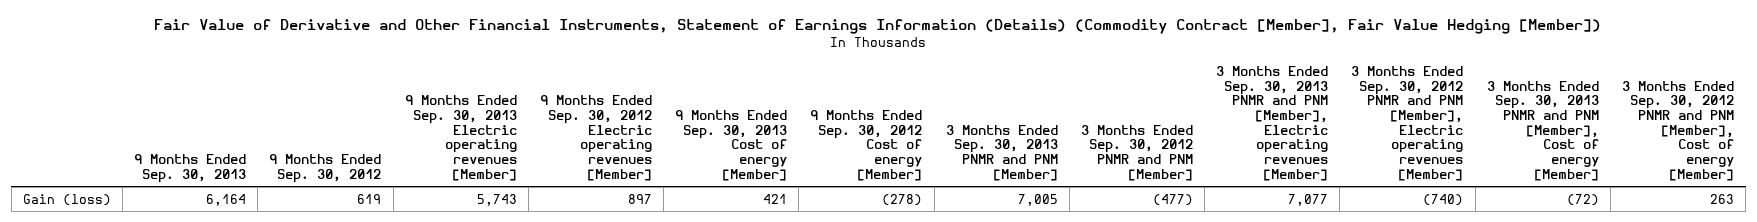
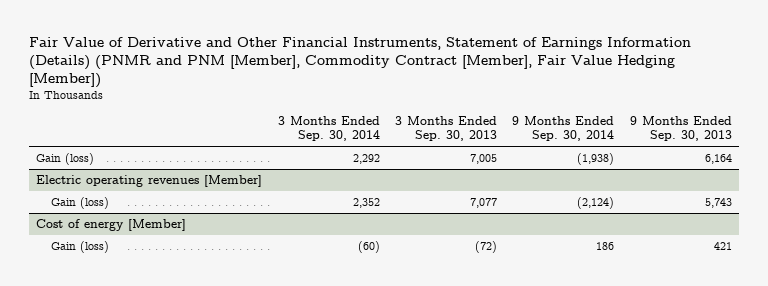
- Fair Value of Derivative and Other Financial Instruments, Statement of Earnings Information (Details) (Commodity Contract [Member], Fair Value Hedging [Member])
+ Fair Value of Derivative and Other Financial Instruments, Statement of Earnings Information (Details) (PNMR and PNM [Member], Commodity Contract [Member], Fair Value Hedging [Member])
- | 9 Months Ended Sep. 30, 2013 | 9 Months Ended Sep. 30, 2012 | 9 Months Ended Sep. 30, 2013 Electric operating revenues [Member] | 9 Months Ended Sep. 30, 2012 Electric operating revenues [Member] | 9 Months Ended Sep. 30, 2013 Cost of energy [Member] | 9 Months Ended Sep. 30, 2012 Cost of energy [Member] | 3 Months Ended Sep. 30, 2013 PNMR and PNM [Member] | 3 Months Ended Sep. 30, 2012 PNMR and PNM [Member] | 3 Months Ended Sep. 30, 2013 PNMR and PNM [Member], Electric operating revenues [Member] | 3 Months Ended Sep. 30, 2012 PNMR and PNM [Member], Electric operating revenues [Member] | 3 Months Ended Sep. 30, 2013 PNMR and PNM [Member], Cost of energy [Member] | 3 Months Ended Sep. 30, 2012 PNMR and PNM [Member], Cost of energy [Member]
+ | 3 Months Ended Sep. 30, 2014 | 3 Months Ended Sep. 30, 2013 | 9 Months Ended Sep. 30, 2014 | 9 Months Ended Sep. 30, 2013
+ Electric operating revenues [Member]
+ Gain (loss) | 2,352 | 7,077 | (2,124) | 5,743
+ Cost of energy [Member]
+ Gain (loss) | (60) | (72) | 186 | 421

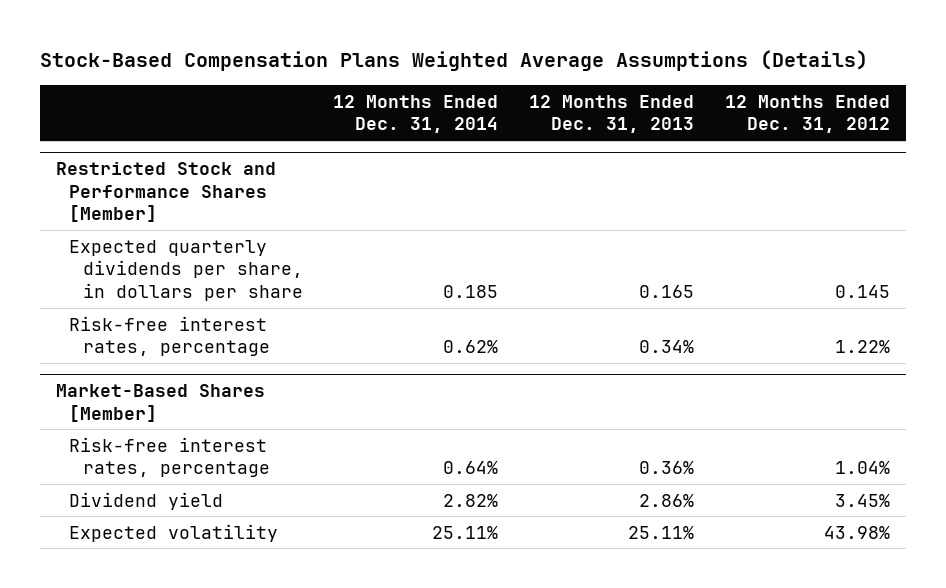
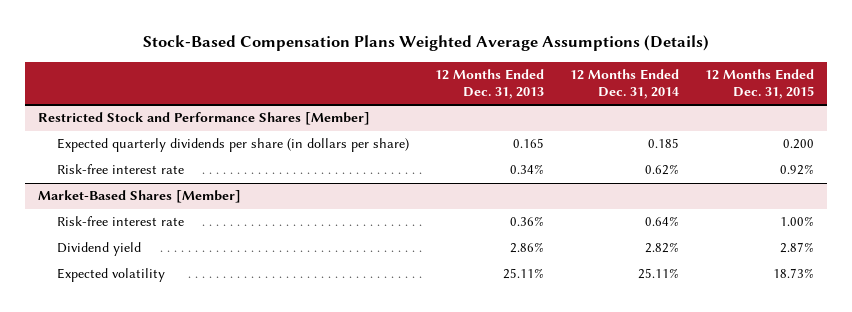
- | 12 Months Ended Dec. 31, 2014 | 12 Months Ended Dec. 31, 2013 | 12 Months Ended Dec. 31, 2012
+ | 12 Months Ended Dec. 31, 2013 | 12 Months Ended Dec. 31, 2014 | 12 Months Ended Dec. 31, 2015
@ Restricted Stock and Performance Shares [Member]
- Expected quarterly dividends per share, in dollars per share | 0.185 | 0.165 | 0.145
- Risk-free interest rates, percentage | 0.62% | 0.34% | 1.22%
+ Expected quarterly dividends per share (in dollars per share) | 0.165 | 0.185 | 0.200
+ Risk-free interest rate | 0.34% | 0.62% | 0.92%
@ Market-Based Shares [Member]
- Risk-free interest rates, percentage | 0.64% | 0.36% | 1.04%
+ Risk-free interest rate | 0.36% | 0.64% | 1.00%

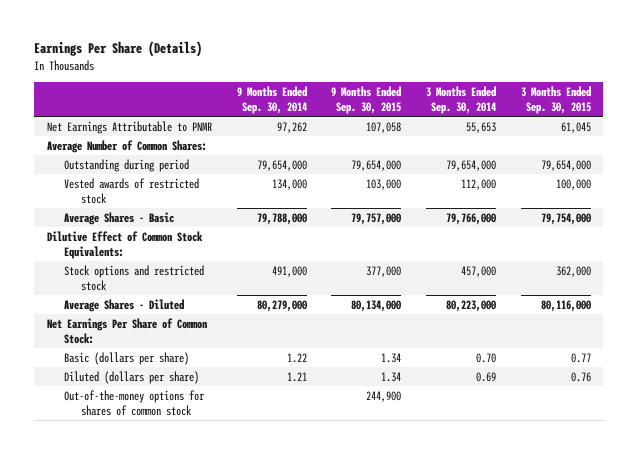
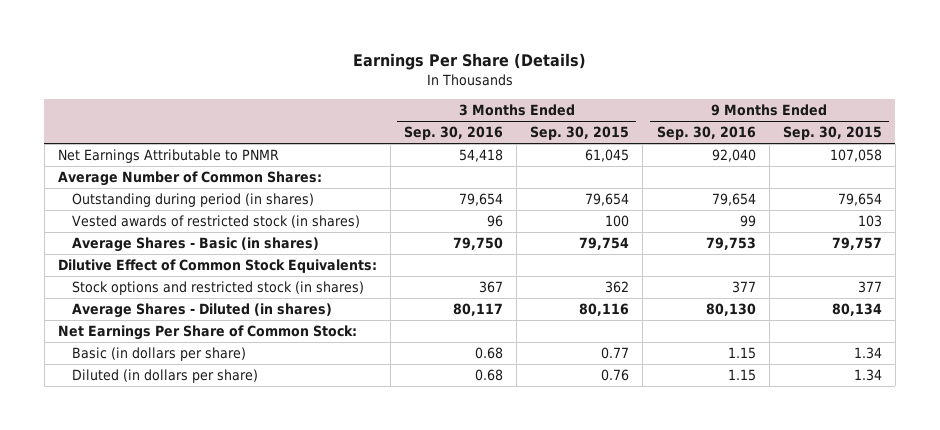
- | 9 Months Ended Sep. 30, 2014 | 9 Months Ended Sep. 30, 2015 | 3 Months Ended Sep. 30, 2014 | 3 Months Ended Sep. 30, 2015
+ | 3 Months Ended Sep. 30, 2016 | 3 Months Ended Sep. 30, 2015 | 9 Months Ended Sep. 30, 2016 | 9 Months Ended Sep. 30, 2015
- Outstanding during period | 79,654,000 | 79,654,000 | 79,654,000 | 79,654,000
- Vested awards of restricted stock | 134,000 | 103,000 | 112,000 | 100,000
- Average Shares - Basic | 79,788,000 | 79,757,000 | 79,766,000 | 79,754,000
+ Outstanding during period (in shares) | 79,654 | 79,654 | 79,654 | 79,654
+ Vested awards of restricted stock (in shares) | 96 | 100 | 99 | 103
+ Average Shares - Basic (in shares) | 79,750 | 79,754 | 79,753 | 79,757
- Stock options and restricted stock | 491,000 | 377,000 | 457,000 | 362,000
- Average Shares - Diluted | 80,279,000 | 80,134,000 | 80,223,000 | 80,116,000
+ Stock options and restricted stock (in shares) | 367 | 362 | 377 | 377
+ Average Shares - Diluted (in shares) | 80,117 | 80,116 | 80,130 | 80,134
- Basic (dollars per share) | 1.22 | 1.34 | 0.70 | 0.77
- Diluted (dollars per share) | 1.21 | 1.34 | 0.69 | 0.76
- Out-of-the-money options for shares of common stock | | 244,900 | |
+ Basic (in dollars per share) | 0.68 | 0.77 | 1.15 | 1.34
+ Diluted (in dollars per share) | 0.68 | 0.76 | 1.15 | 1.34

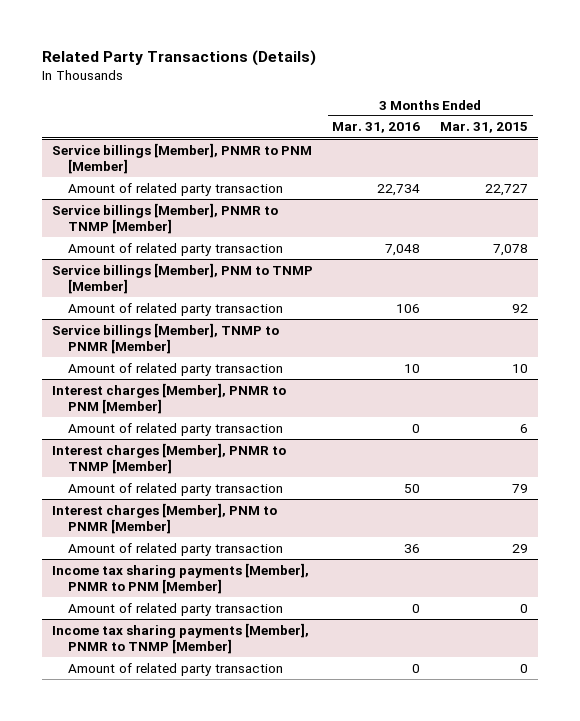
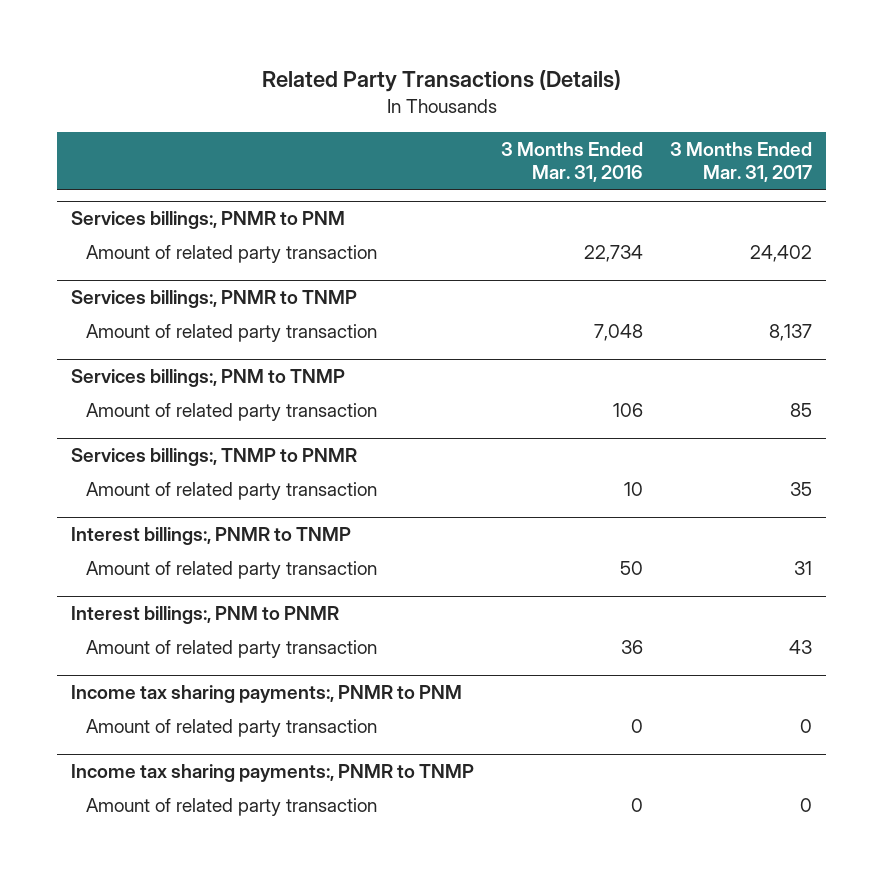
- | 3 Months Ended Mar. 31, 2016 | 3 Months Ended Mar. 31, 2015
+ | 3 Months Ended Mar. 31, 2016 | 3 Months Ended Mar. 31, 2017
- Service billings [Member], PNMR to PNM [Member]
+ Services billings:, PNMR to PNM
- Service billings [Member], PNMR to TNMP [Member]
+ Services billings:, PNMR to TNMP
- Service billings [Member], PNM to TNMP [Member]
+ Services billings:, PNM to TNMP
- Service billings [Member], TNMP to PNMR [Member]
+ Services billings:, TNMP to PNMR
- Interest charges [Member], PNMR to PNM [Member]
- Amount of related party transaction | 0 | 6
- Interest charges [Member], PNMR to TNMP [Member]
+ Interest billings:, PNMR to TNMP
- Interest charges [Member], PNM to PNMR [Member]
+ Interest billings:, PNM to PNMR
- Income tax sharing payments [Member], PNMR to PNM [Member]
+ Income tax sharing payments:, PNMR to PNM
- Income tax sharing payments [Member], PNMR to TNMP [Member]
+ Income tax sharing payments:, PNMR to TNMP

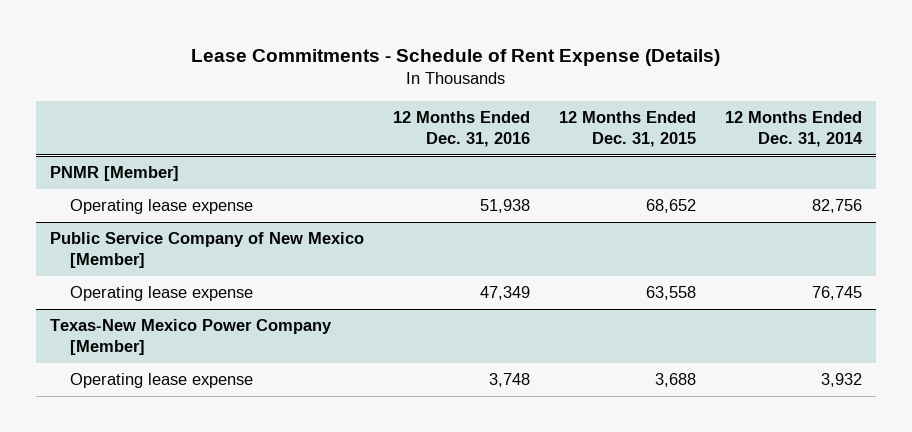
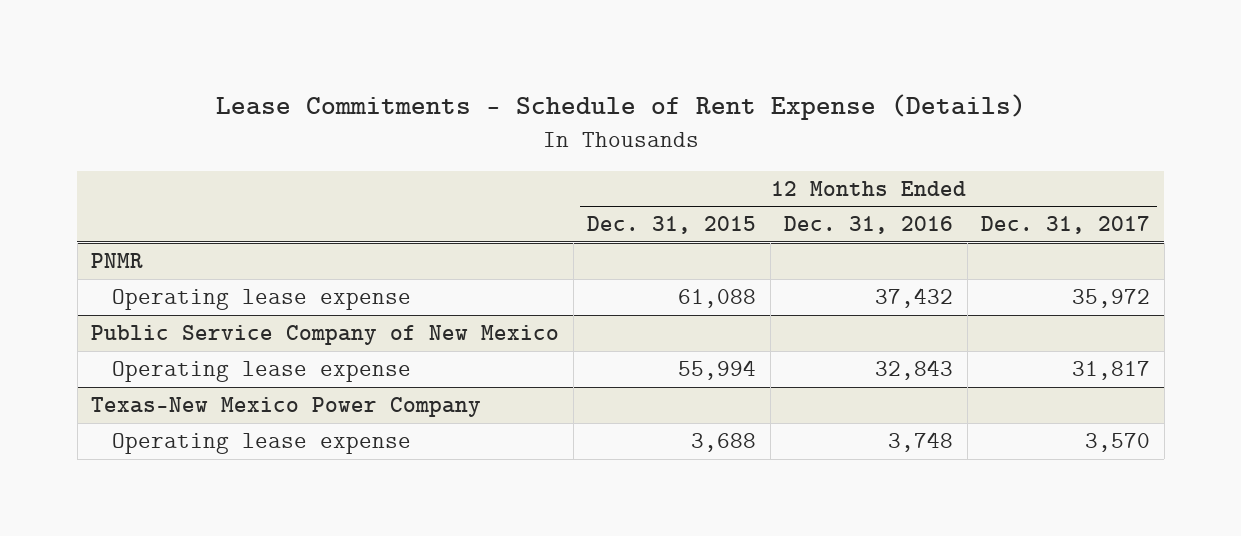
- | 12 Months Ended Dec. 31, 2016 | 12 Months Ended Dec. 31, 2015 | 12 Months Ended Dec. 31, 2014
+ | 12 Months Ended Dec. 31, 2015 | 12 Months Ended Dec. 31, 2016 | 12 Months Ended Dec. 31, 2017
- PNMR [Member]
- Operating lease expense | 51,938 | 68,652 | 82,756
- Public Service Company of New Mexico [Member]
- Operating lease expense | 47,349 | 63,558 | 76,745
- Texas-New Mexico Power Company [Member]
+ PNMR
+ Operating lease expense | 61,088 | 37,432 | 35,972
+ Public Service Company of New Mexico
+ Operating lease expense | 55,994 | 32,843 | 31,817
+ Texas-New Mexico Power Company

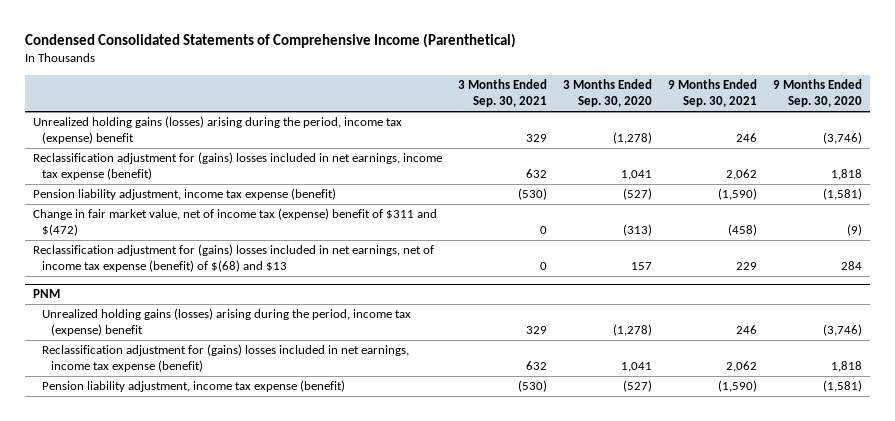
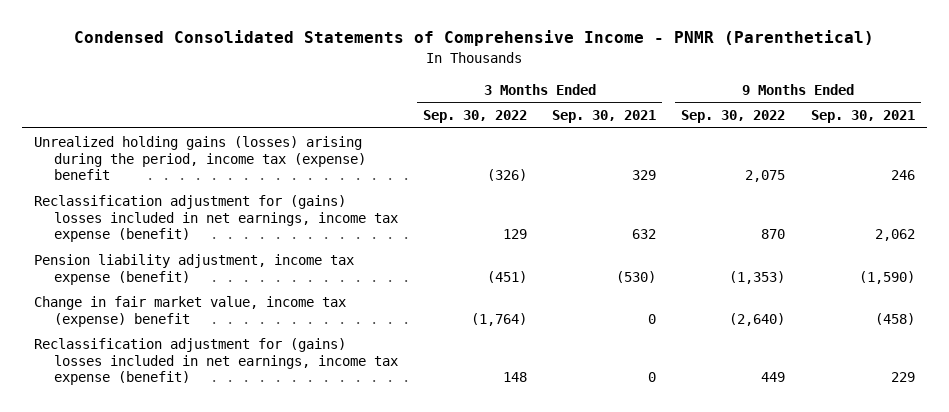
- Condensed Consolidated Statements of Comprehensive Income (Parenthetical)
+ Condensed Consolidated Statements of Comprehensive Income - PNMR (Parenthetical)
- | 3 Months Ended Sep. 30, 2021 | 3 Months Ended Sep. 30, 2020 | 9 Months Ended Sep. 30, 2021 | 9 Months Ended Sep. 30, 2020
+ | 3 Months Ended Sep. 30, 2022 | 3 Months Ended Sep. 30, 2021 | 9 Months Ended Sep. 30, 2022 | 9 Months Ended Sep. 30, 2021
- Change in fair market value, net of income tax (expense) benefit of $311 and $(472) | 0 | (313) | (458) | (9)
- Reclassification adjustment for (gains) losses included in net earnings, net of income tax expense (benefit) of $(68) and $13 | 0 | 157 | 229 | 284
- PNM
- Unrealized holding gains (losses) arising during the period, income tax (expense) benefit | 329 | (1,278) | 246 | (3,746)
- Reclassification adjustment for (gains) losses included in net earnings, income tax expense (benefit) | 632 | 1,041 | 2,062 | 1,818
- Pension liability adjustment, income tax expense (benefit) | (530) | (527) | (1,590) | (1,581)
+ Change in fair market value, income tax (expense) benefit | (1,764) | 0 | (2,640) | (458)
+ Reclassification adjustment for (gains) losses included in net earnings, income tax expense (benefit) | 148 | 0 | 449 | 229

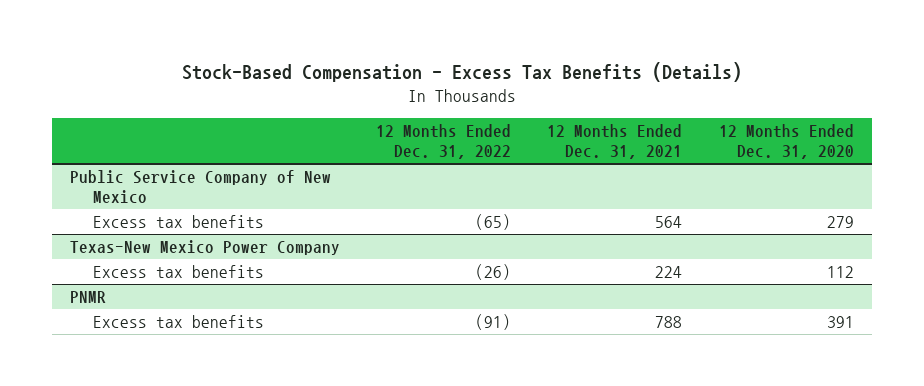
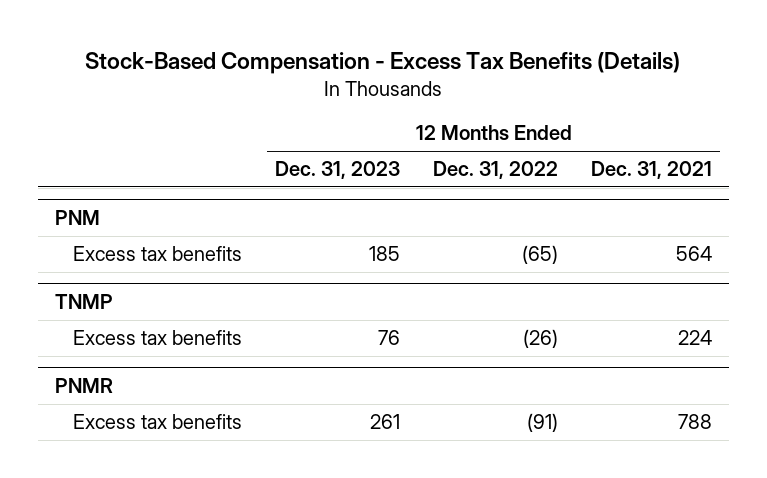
- | 12 Months Ended Dec. 31, 2022 | 12 Months Ended Dec. 31, 2021 | 12 Months Ended Dec. 31, 2020
+ | 12 Months Ended Dec. 31, 2023 | 12 Months Ended Dec. 31, 2022 | 12 Months Ended Dec. 31, 2021
- Public Service Company of New Mexico
+ PNM
- Texas-New Mexico Power Company
+ TNMP

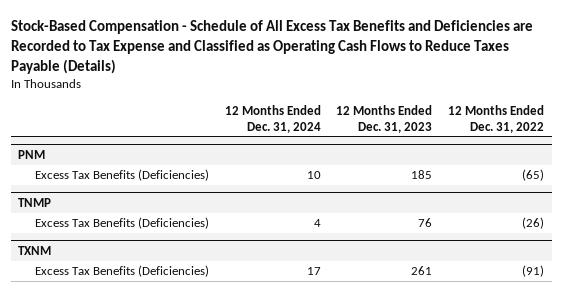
- Stock-Based Compensation - Excess Tax Benefits (Details)
+ Stock-Based Compensation - Schedule of All Excess Tax Benefits and Deficiencies are Recorded to Tax Expense and Classified as Operating Cash Flows to Reduce Taxes Payable (Details)
- | 12 Months Ended Dec. 31, 2023 | 12 Months Ended Dec. 31, 2022 | 12 Months Ended Dec. 31, 2021
+ | 12 Months Ended Dec. 31, 2024 | 12 Months Ended Dec. 31, 2023 | 12 Months Ended Dec. 31, 2022
@ PNM
- Excess tax benefits | 185 | (65) | 564
+ Excess Tax Benefits (Deficiencies) | 10 | 185 | (65)
@ TNMP
- Excess tax benefits | 76 | (26) | 224
- PNMR
- Excess tax benefits | 261 | (91) | 788
@ TNMP
+ Excess Tax Benefits (Deficiencies) | 4 | 76 | (26)
+ TXNM
+ Excess Tax Benefits (Deficiencies) | 17 | 261 | (91)

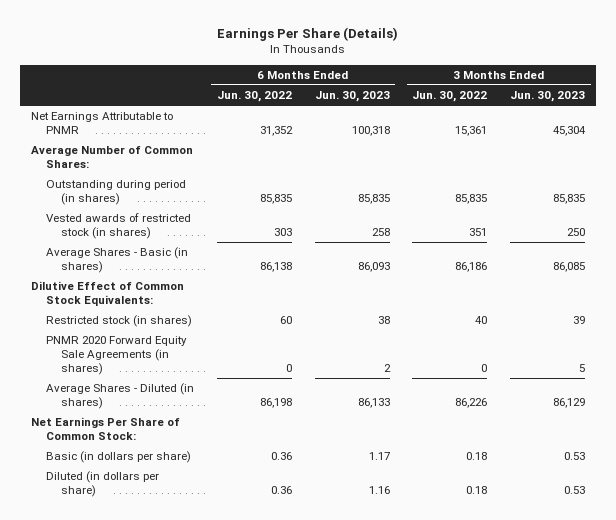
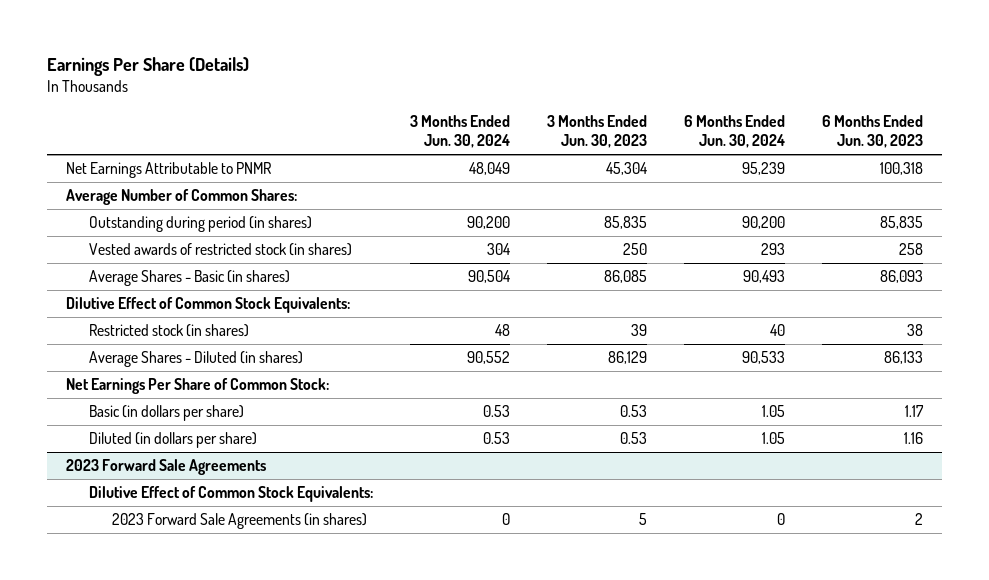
- | 6 Months Ended Jun. 30, 2022 | 6 Months Ended Jun. 30, 2023 | 3 Months Ended Jun. 30, 2022 | 3 Months Ended Jun. 30, 2023
+ | 3 Months Ended Jun. 30, 2024 | 3 Months Ended Jun. 30, 2023 | 6 Months Ended Jun. 30, 2024 | 6 Months Ended Jun. 30, 2023
- PNMR 2020 Forward Equity Sale Agreements (in shares) | 0 | 2 | 0 | 5
+ 2023 Forward Sale Agreements
+ Dilutive Effect of Common Stock Equivalents:
+ 2023 Forward Sale Agreements (in shares) | 0 | 5 | 0 | 2

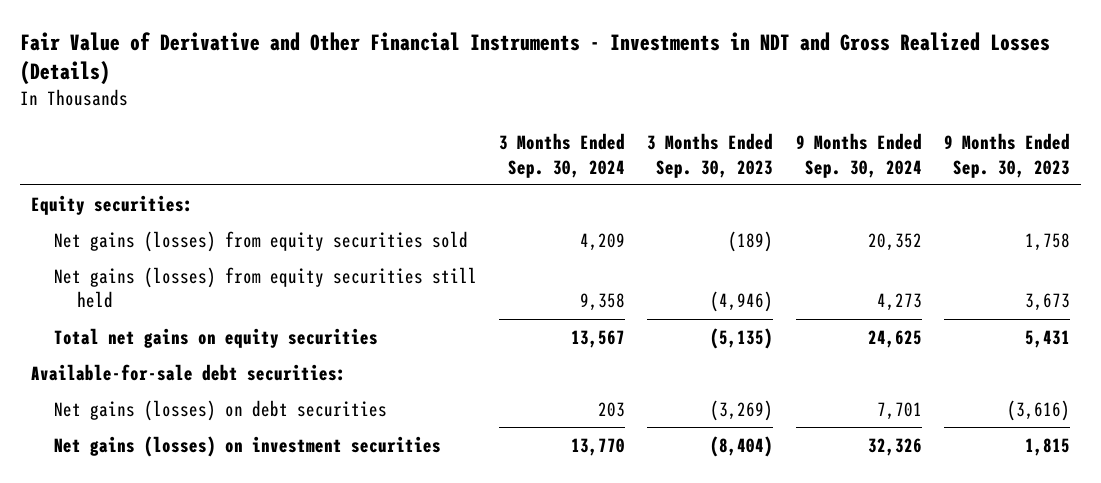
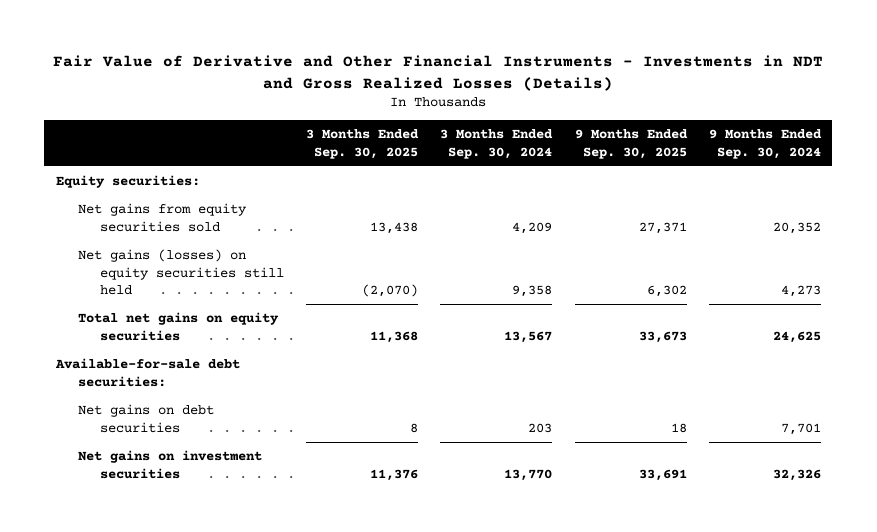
- | 3 Months Ended Sep. 30, 2024 | 3 Months Ended Sep. 30, 2023 | 9 Months Ended Sep. 30, 2024 | 9 Months Ended Sep. 30, 2023
+ | 3 Months Ended Sep. 30, 2025 | 3 Months Ended Sep. 30, 2024 | 9 Months Ended Sep. 30, 2025 | 9 Months Ended Sep. 30, 2024
- Net gains (losses) from equity securities sold | 4,209 | (189) | 20,352 | 1,758
- Net gains (losses) from equity securities still held | 9,358 | (4,946) | 4,273 | 3,673
+ Net gains from equity securities sold | 13,438 | 4,209 | 27,371 | 20,352
+ Net gains (losses) on equity securities still held | (2,070) | 9,358 | 6,302 | 4,273
- Net gains (losses) on debt securities | 203 | (3,269) | 7,701 | (3,616)
- Net gains (losses) on investment securities | 13,770 | (8,404) | 32,326 | 1,815
+ Net gains on debt securities | 8 | 203 | 18 | 7,701
+ Net gains on investment securities | 11,376 | 13,770 | 33,691 | 32,326

